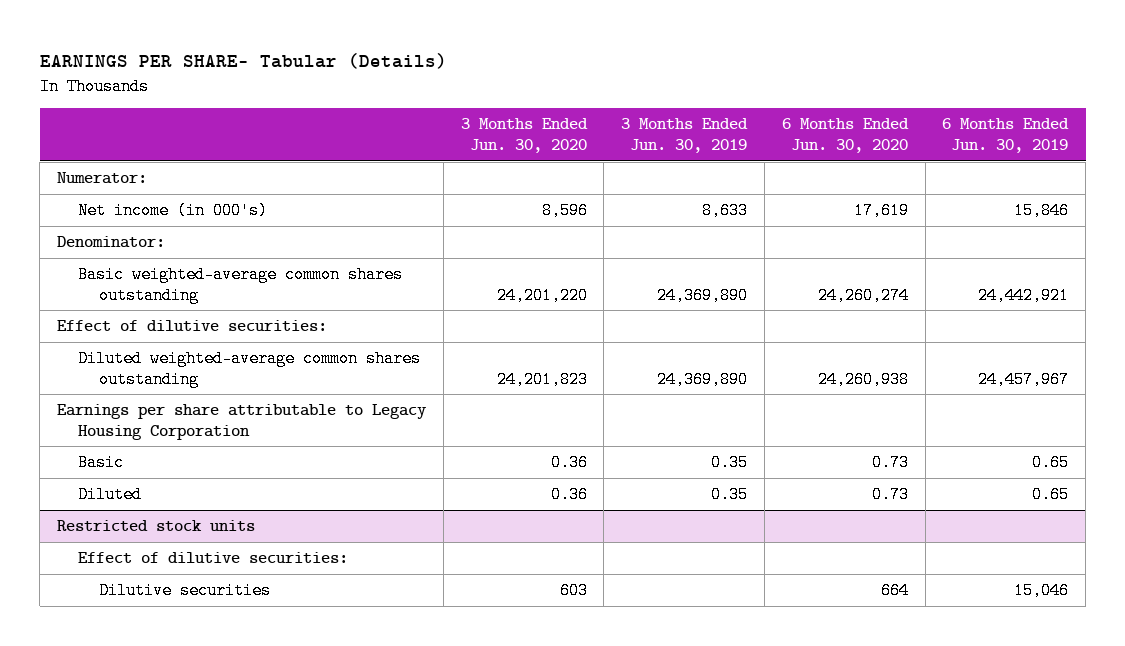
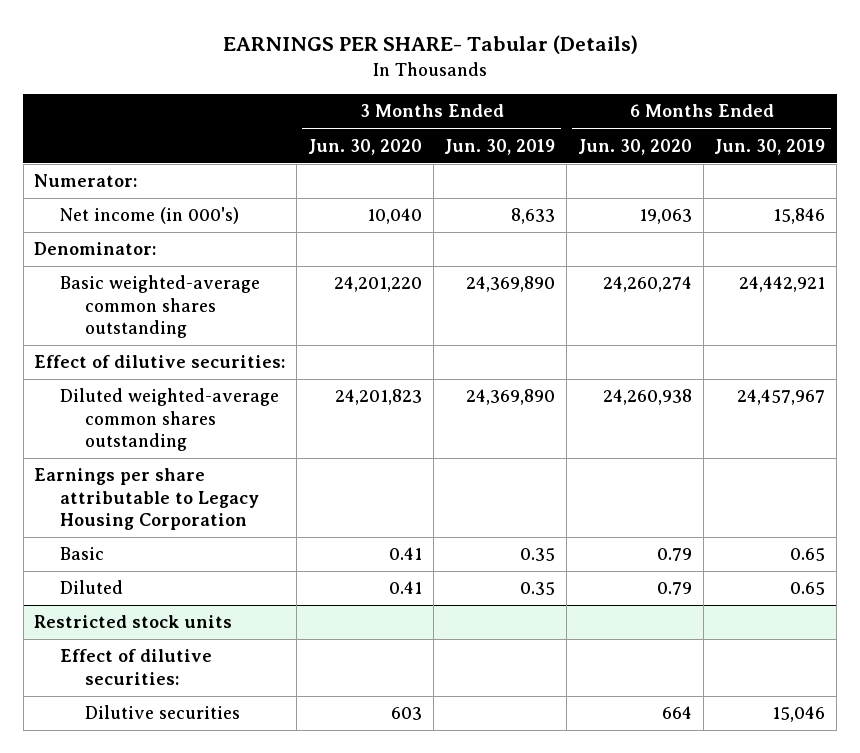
- Net income (in 000's) | 8,596 | 8,633 | 17,619 | 15,846
+ Net income (in 000's) | 10,040 | 8,633 | 19,063 | 15,846
- Basic | 0.36 | 0.35 | 0.73 | 0.65
- Diluted | 0.36 | 0.35 | 0.73 | 0.65
+ Basic | 0.41 | 0.35 | 0.79 | 0.65
+ Diluted | 0.41 | 0.35 | 0.79 | 0.65

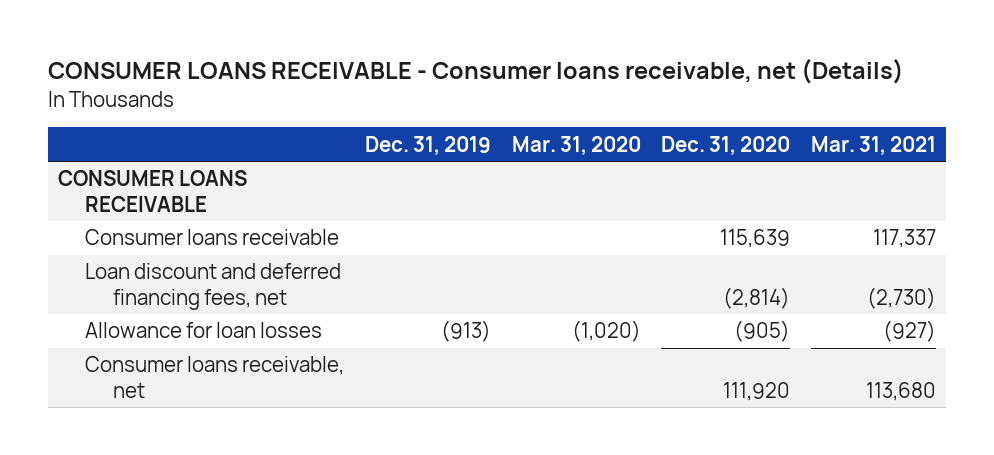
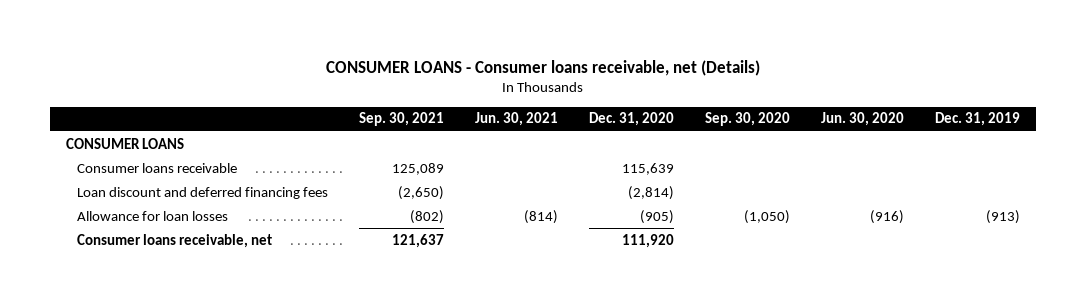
- CONSUMER LOANS RECEIVABLE - Consumer loans receivable, net (Details)
+ CONSUMER LOANS - Consumer loans receivable, net (Details)
- | Dec. 31, 2019 | Mar. 31, 2020 | Dec. 31, 2020 | Mar. 31, 2021
+ | Sep. 30, 2021 | Jun. 30, 2021 | Dec. 31, 2020 | Sep. 30, 2020 | Jun. 30, 2020 | Dec. 31, 2019
- CONSUMER LOANS RECEIVABLE
+ CONSUMER LOANS
- Loan discount and deferred financing fees, net | | | (2,814) | (2,730)
+ Loan discount and deferred financing fees | (2,650) | | (2,814) | | |

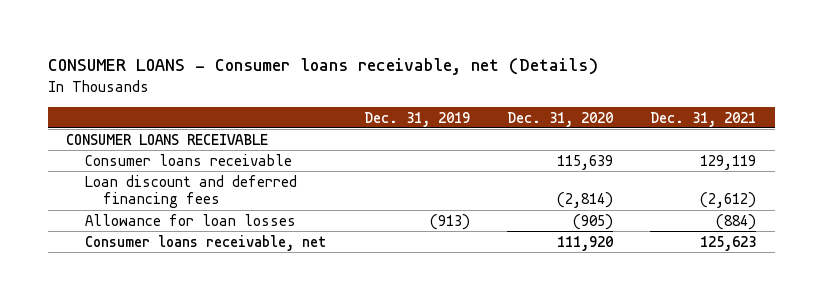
- | Sep. 30, 2021 | Jun. 30, 2021 | Dec. 31, 2020 | Sep. 30, 2020 | Jun. 30, 2020 | Dec. 31, 2019
+ | Dec. 31, 2019 | Dec. 31, 2020 | Dec. 31, 2021
- CONSUMER LOANS
+ CONSUMER LOANS RECEIVABLE

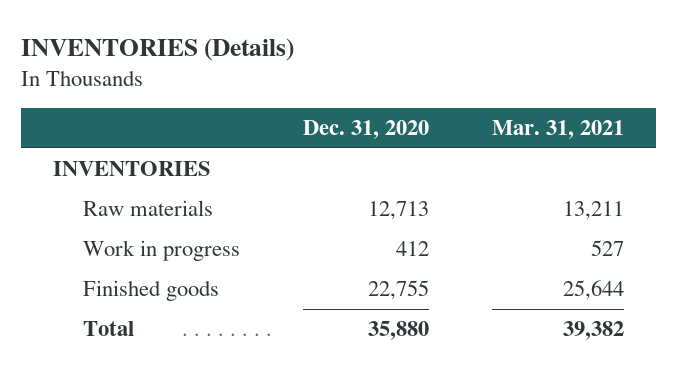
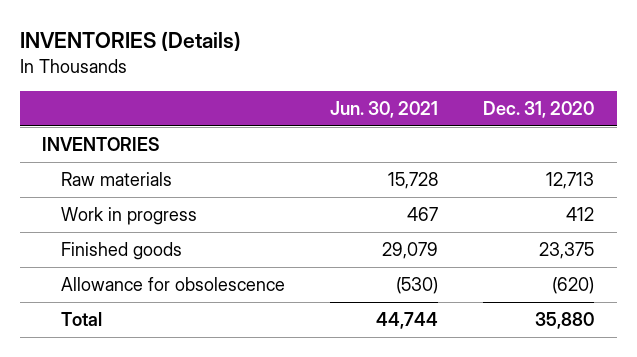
- | Dec. 31, 2020 | Mar. 31, 2021
+ | Jun. 30, 2021 | Dec. 31, 2020
- Finished goods | 22,755 | 25,644
+ Finished goods | 29,079 | 23,375
+ Allowance for obsolescence | (530) | (620)

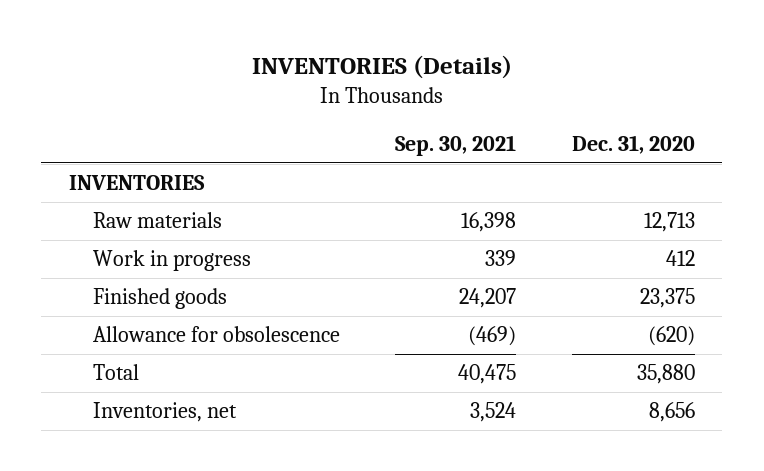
- | Jun. 30, 2021 | Dec. 31, 2020
+ | Sep. 30, 2021 | Dec. 31, 2020
+ Inventories, net | 3,524 | 8,656

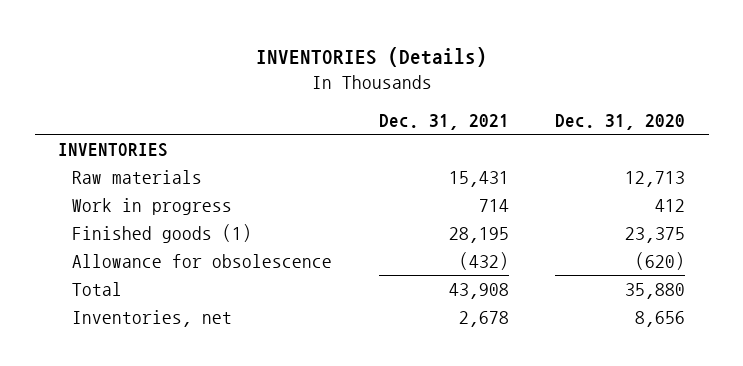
- | Sep. 30, 2021 | Dec. 31, 2020
+ | Dec. 31, 2021 | Dec. 31, 2020
- Finished goods | 24,207 | 23,375
+ Finished goods (1) | 28,195 | 23,375

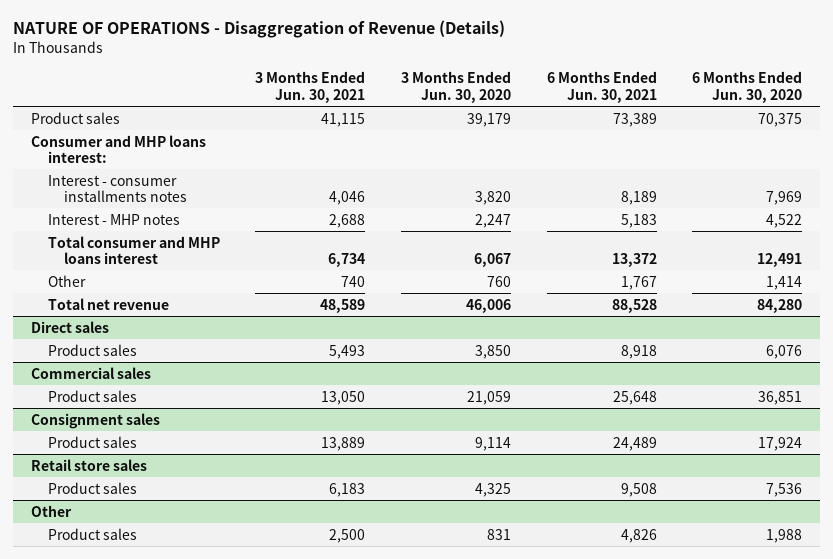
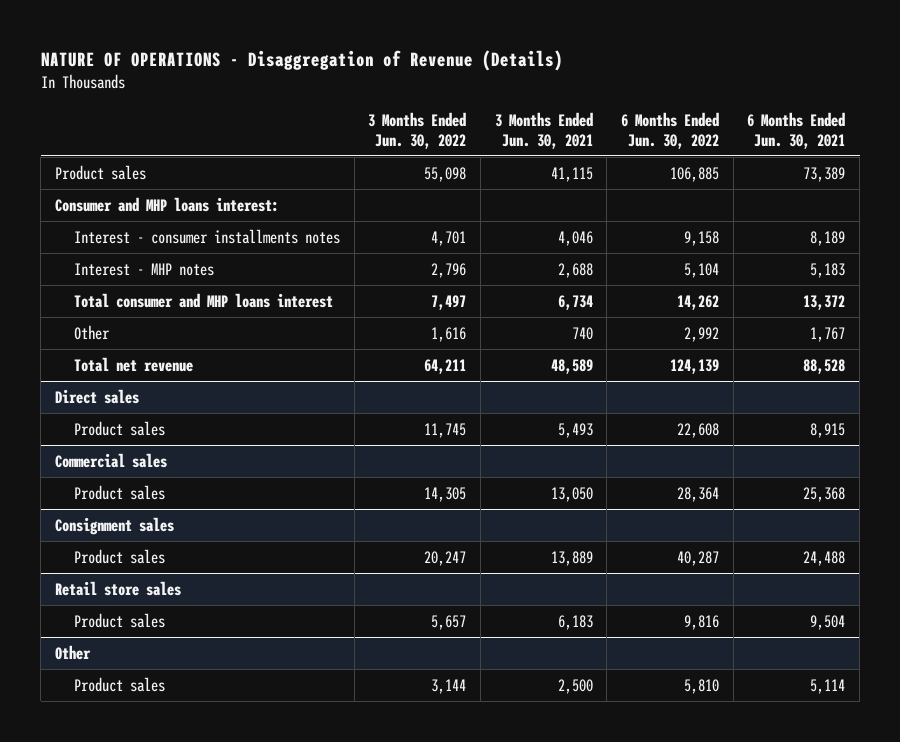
- | 3 Months Ended Jun. 30, 2021 | 3 Months Ended Jun. 30, 2020 | 6 Months Ended Jun. 30, 2021 | 6 Months Ended Jun. 30, 2020
+ | 3 Months Ended Jun. 30, 2022 | 3 Months Ended Jun. 30, 2021 | 6 Months Ended Jun. 30, 2022 | 6 Months Ended Jun. 30, 2021
@ Direct sales
- Product sales | 5,493 | 3,850 | 8,918 | 6,076
+ Product sales | 11,745 | 5,493 | 22,608 | 8,915
@ Commercial sales
- Product sales | 13,050 | 21,059 | 25,648 | 36,851
+ Product sales | 14,305 | 13,050 | 28,364 | 25,368
@ Consignment sales
- Product sales | 13,889 | 9,114 | 24,489 | 17,924
+ Product sales | 20,247 | 13,889 | 40,287 | 24,488
@ Retail store sales
- Product sales | 6,183 | 4,325 | 9,508 | 7,536
+ Product sales | 5,657 | 6,183 | 9,816 | 9,504
@ Other
- Product sales | 2,500 | 831 | 4,826 | 1,988
+ Product sales | 3,144 | 2,500 | 5,810 | 5,114

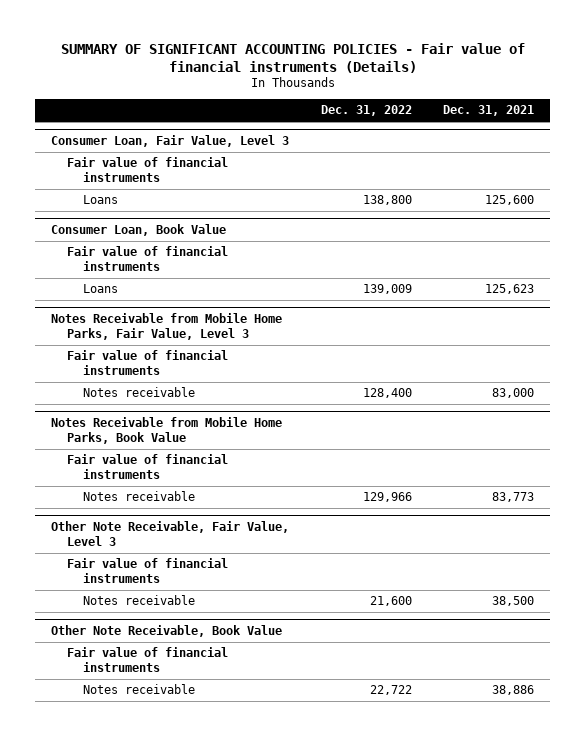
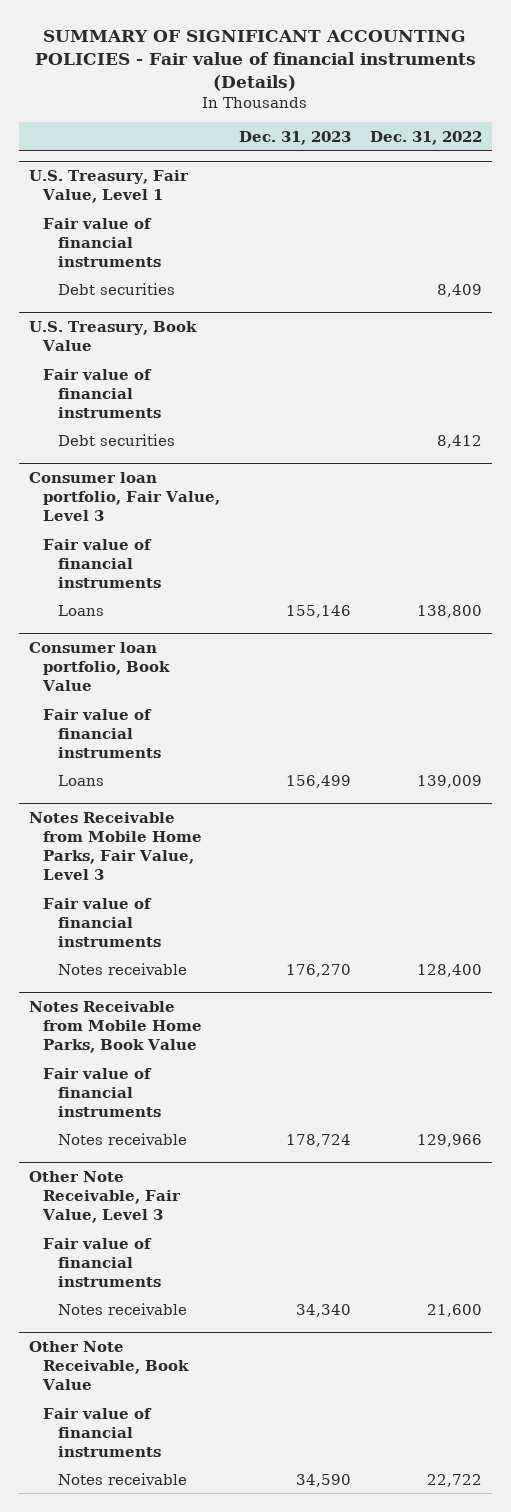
- | Dec. 31, 2022 | Dec. 31, 2021
+ | Dec. 31, 2023 | Dec. 31, 2022
- Consumer Loan, Fair Value, Level 3
+ U.S. Treasury, Fair Value, Level 1
+ Debt securities | | 8,409
+ U.S. Treasury, Book Value
+ Fair value of financial instruments
+ Debt securities | | 8,412
+ Consumer loan portfolio, Fair Value, Level 3
+ Fair value of financial instruments
- Consumer Loan, Book Value
+ Consumer loan portfolio, Book Value

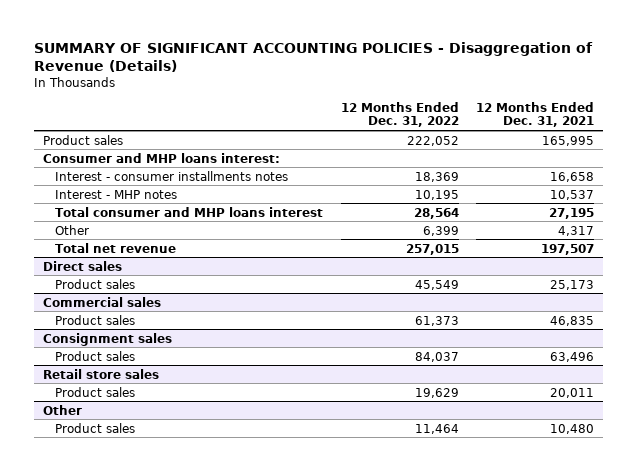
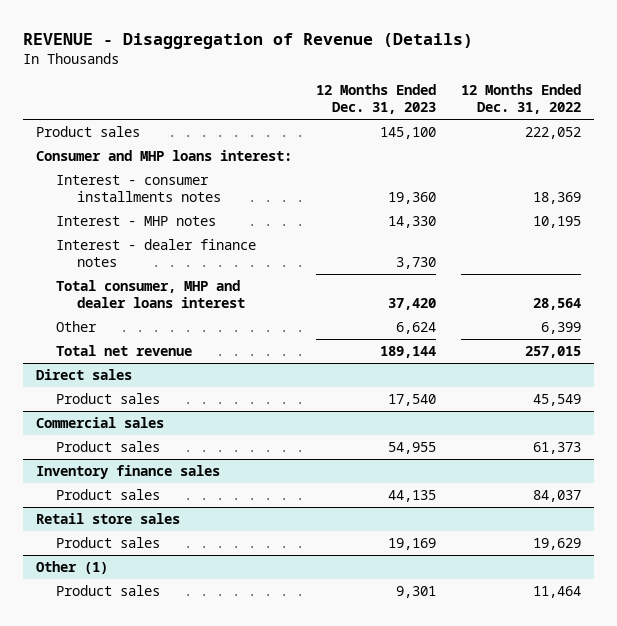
- SUMMARY OF SIGNIFICANT ACCOUNTING POLICIES - Disaggregation of Revenue (Details)
+ REVENUE - Disaggregation of Revenue (Details)
- | 12 Months Ended Dec. 31, 2022 | 12 Months Ended Dec. 31, 2021
+ | 12 Months Ended Dec. 31, 2023 | 12 Months Ended Dec. 31, 2022
- Total consumer and MHP loans interest | 28,564 | 27,195
+ Interest - dealer finance notes | 3,730 |
+ Total consumer, MHP and dealer loans interest | 37,420 | 28,564
- Consignment sales
+ Inventory finance sales
- Other
+ Other (1)

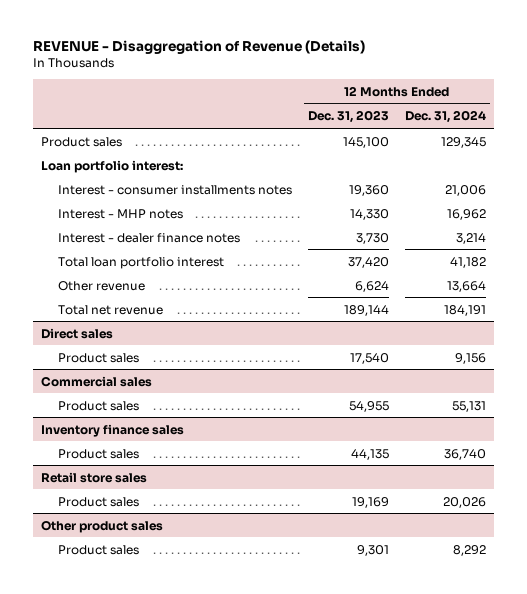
- | 12 Months Ended Dec. 31, 2023 | 12 Months Ended Dec. 31, 2022
+ | 12 Months Ended Dec. 31, 2023 | 12 Months Ended Dec. 31, 2024
- Consumer and MHP loans interest:
+ Loan portfolio interest:
- Total consumer, MHP and dealer loans interest | 37,420 | 28,564
- Other | 6,624 | 6,399
+ Total loan portfolio interest | 37,420 | 41,182
+ Other revenue | 6,624 | 13,664
- Other (1)
+ Other product sales

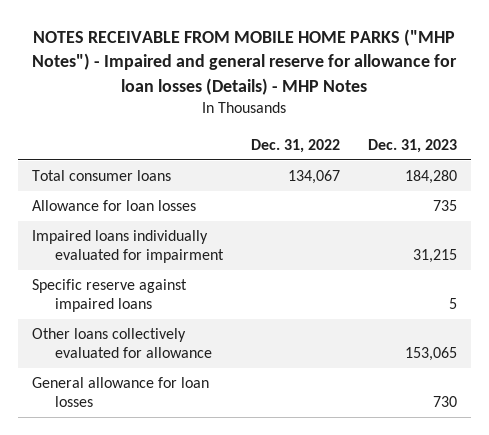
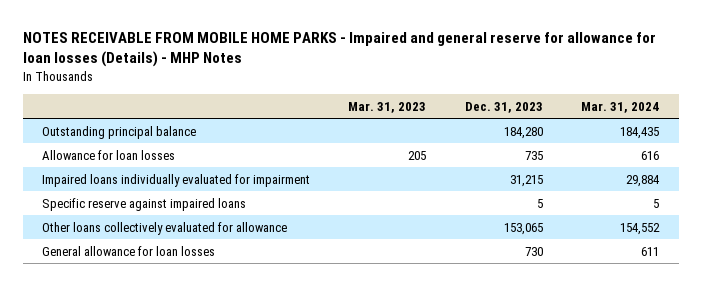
- NOTES RECEIVABLE FROM MOBILE HOME PARKS ("MHP Notes") - Impaired and general reserve for allowance for loan losses (Details) - MHP Notes
+ NOTES RECEIVABLE FROM MOBILE HOME PARKS - Impaired and general reserve for allowance for loan losses (Details) - MHP Notes
- | Dec. 31, 2022 | Dec. 31, 2023
+ | Mar. 31, 2023 | Dec. 31, 2023 | Mar. 31, 2024
- Total consumer loans | 134,067 | 184,280
+ Outstanding principal balance | | 184,280 | 184,435

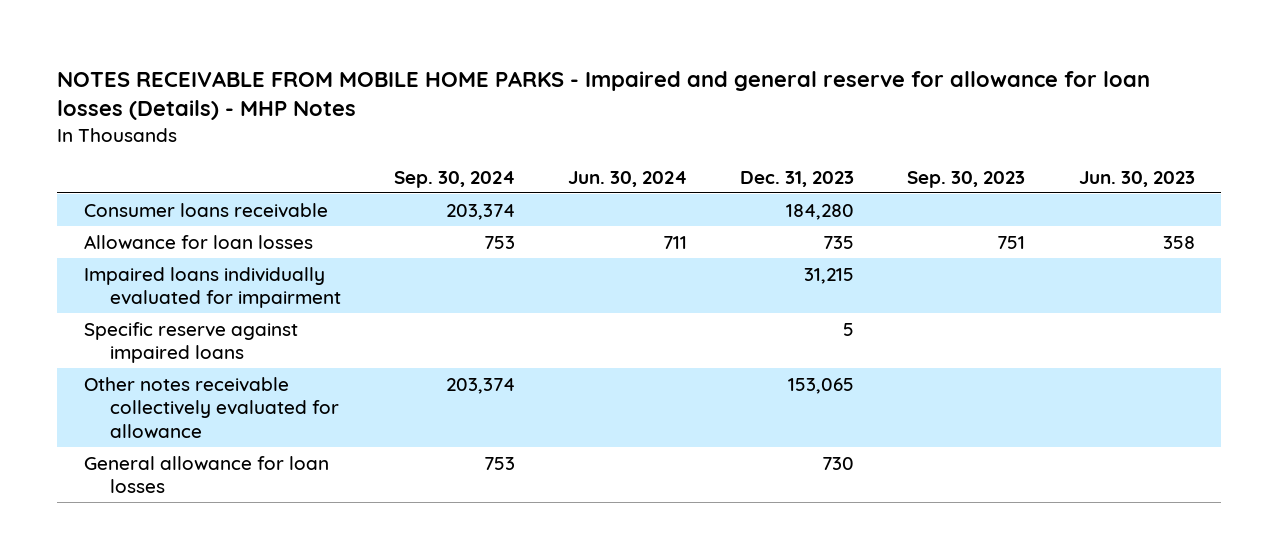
- | Mar. 31, 2023 | Dec. 31, 2023 | Mar. 31, 2024
+ | Sep. 30, 2024 | Jun. 30, 2024 | Dec. 31, 2023 | Sep. 30, 2023 | Jun. 30, 2023
- Outstanding principal balance | | 184,280 | 184,435
+ Consumer loans receivable | 203,374 | | 184,280 | |
- Other loans collectively evaluated for allowance | | 153,065 | 154,552
+ Other notes receivable collectively evaluated for allowance | 203,374 | | 153,065 | |

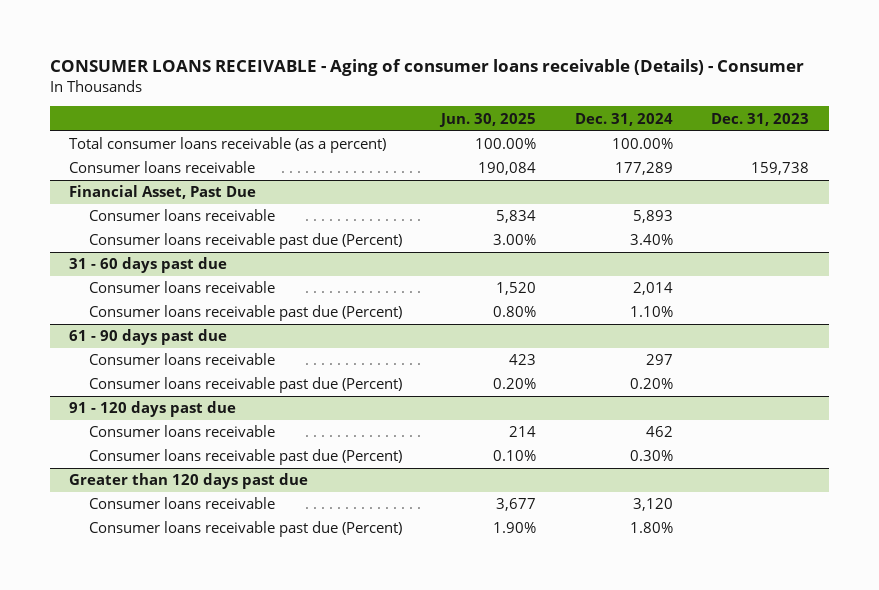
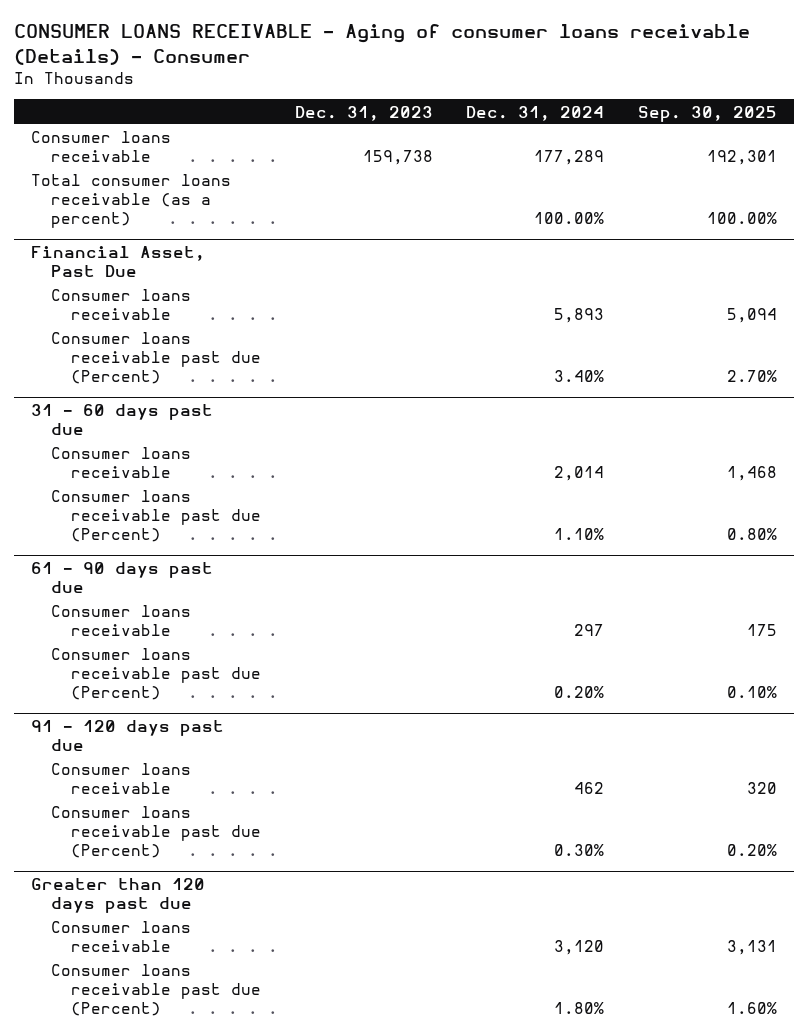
- | Jun. 30, 2025 | Dec. 31, 2024 | Dec. 31, 2023
+ | Dec. 31, 2023 | Dec. 31, 2024 | Sep. 30, 2025
moved down: Total consumer loans receivable (as a percent) | | 100.00% | 100.00%

